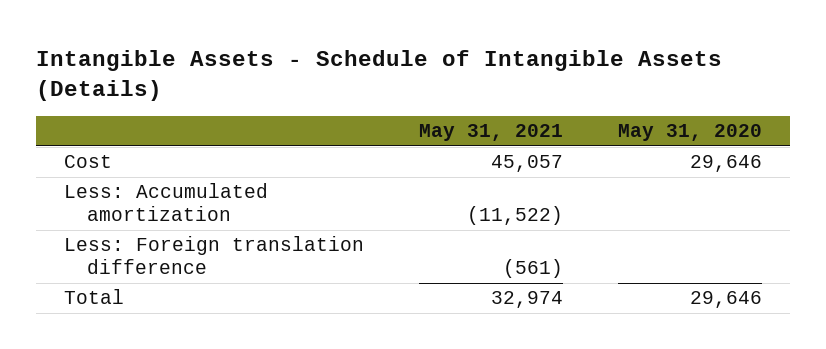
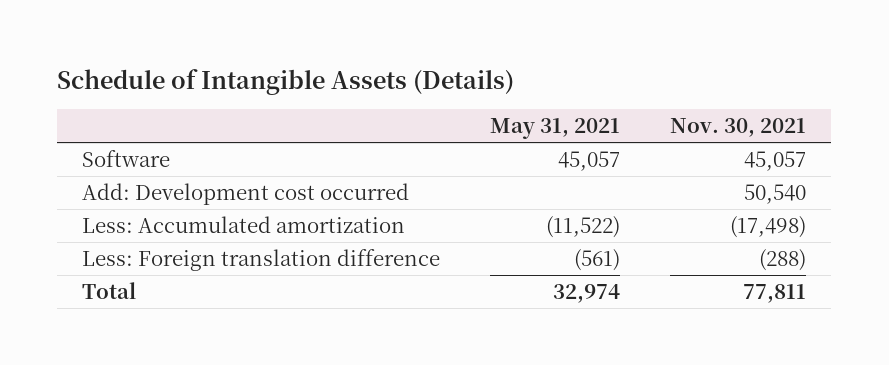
- Intangible Assets - Schedule of Intangible Assets (Details)
+ Schedule of Intangible Assets (Details)
- | May 31, 2021 | May 31, 2020
+ | May 31, 2021 | Nov. 30, 2021
- Cost | 45,057 | 29,646
+ Software | 45,057 | 45,057
+ Add: Development cost occurred | | 50,540

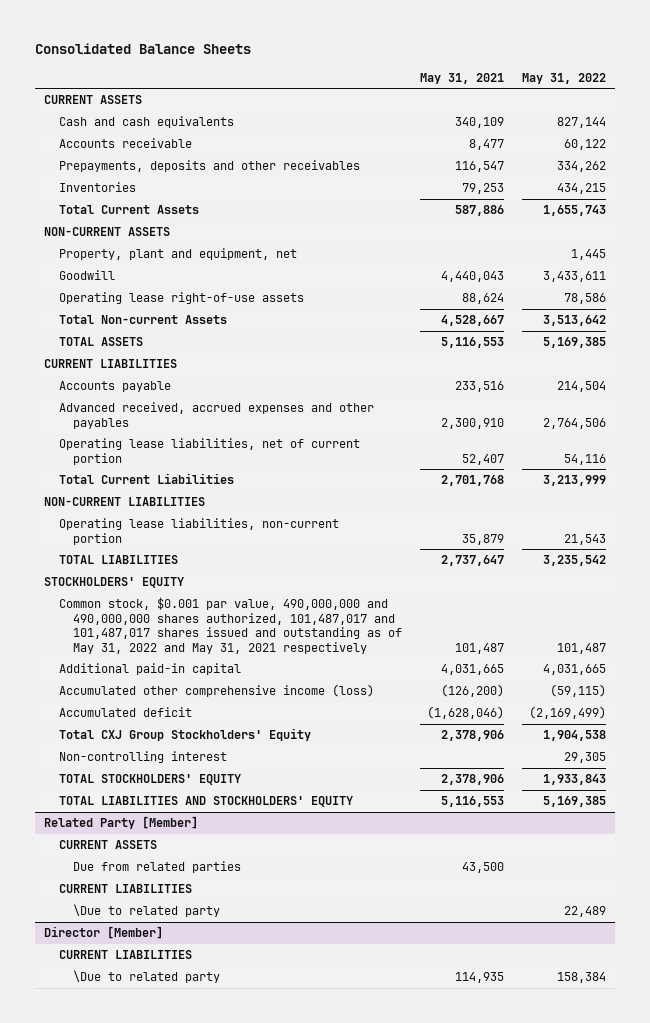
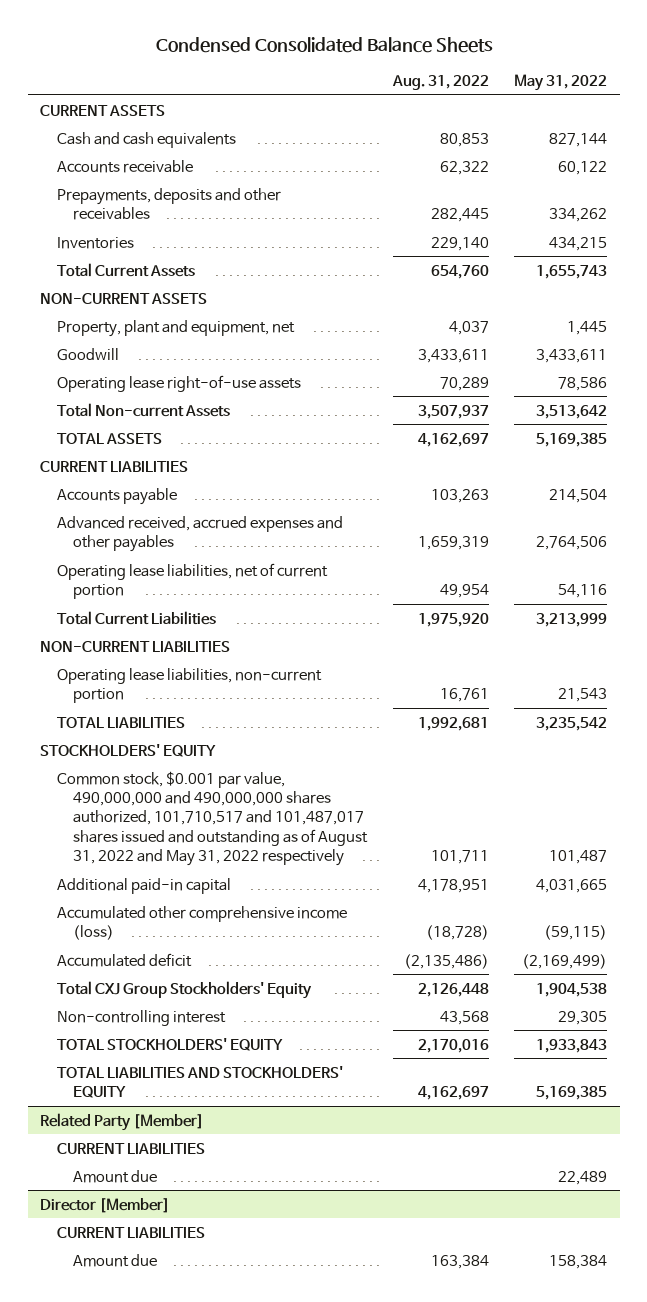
- Consolidated Balance Sheets
+ Condensed Consolidated Balance Sheets
- | May 31, 2021 | May 31, 2022
+ | Aug. 31, 2022 | May 31, 2022
- Common stock, $0.001 par value, 490,000,000 and 490,000,000 shares authorized, 101,487,017 and 101,487,017 shares issued and outstanding as of May 31, 2022 and May 31, 2021 respectively | 101,487 | 101,487
+ Common stock, $0.001 par value, 490,000,000 and 490,000,000 shares authorized, 101,710,517 and 101,487,017 shares issued and outstanding as of August 31, 2022 and May 31, 2022 respectively | 101,711 | 101,487
@ Related Party [Member]
- CURRENT ASSETS
- Due from related parties | 43,500 |
- \Due to related party | | 22,489
+ Amount due | | 22,489
@ Director [Member]
- \Due to related party | 114,935 | 158,384
+ Amount due | 163,384 | 158,384

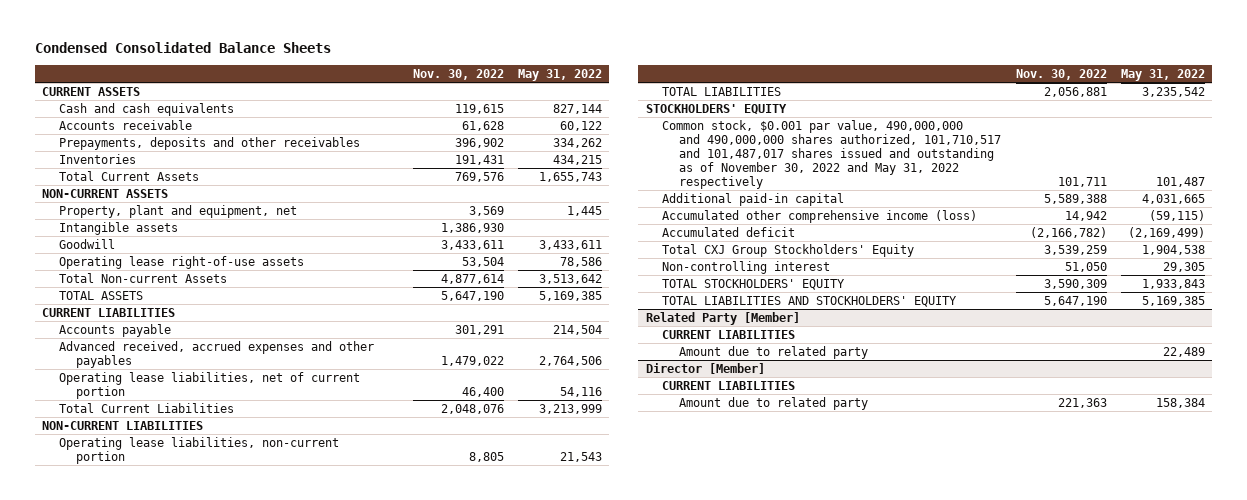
- | Aug. 31, 2022 | May 31, 2022
+ | Nov. 30, 2022 | May 31, 2022
+ Intangible assets | 1,386,930 |
- Common stock, $0.001 par value, 490,000,000 and 490,000,000 shares authorized, 101,710,517 and 101,487,017 shares issued and outstanding as of August 31, 2022 and May 31, 2022 respectively | 101,711 | 101,487
+ Common stock, $0.001 par value, 490,000,000 and 490,000,000 shares authorized, 101,710,517 and 101,487,017 shares issued and outstanding as of November 30, 2022 and May 31, 2022 respectively | 101,711 | 101,487
@ Related Party [Member]
- Amount due | | 22,489
+ Amount due to related party | | 22,489
@ Director [Member]
- Amount due | 163,384 | 158,384
+ Amount due to related party | 221,363 | 158,384

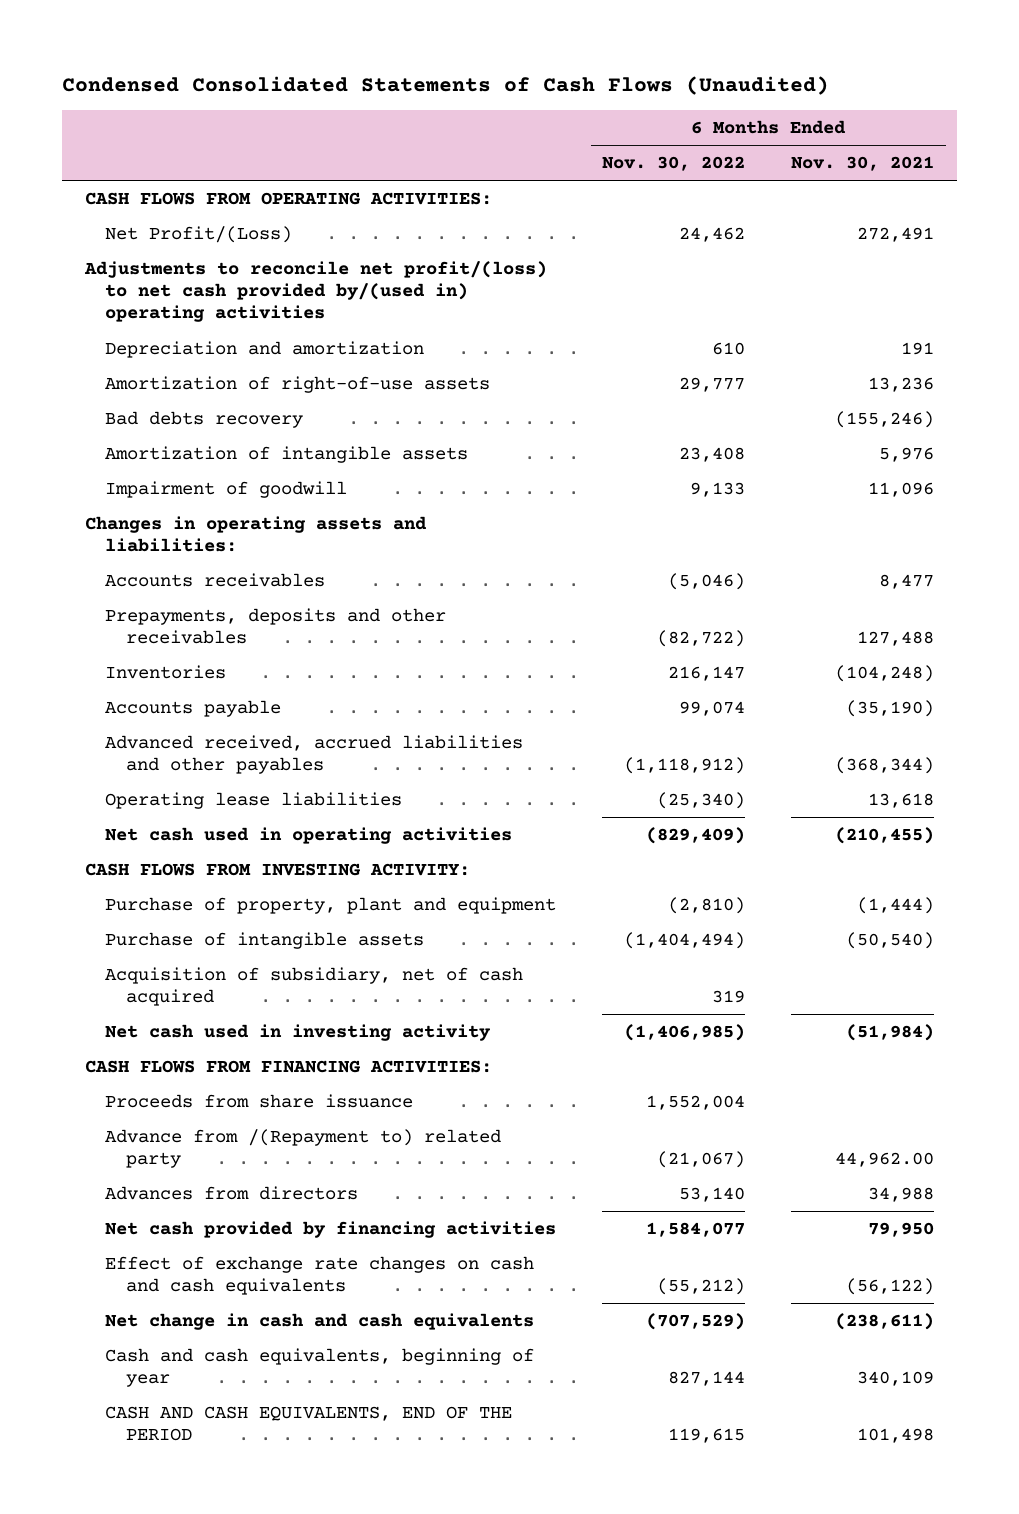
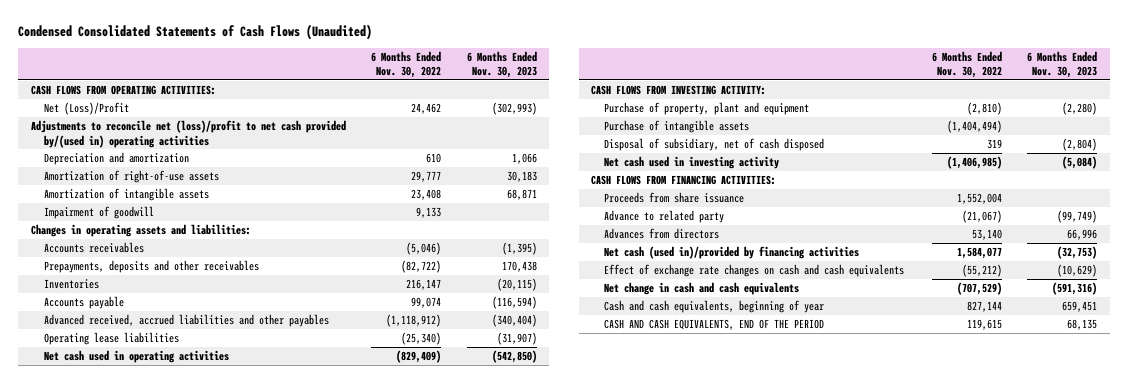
- | 6 Months Ended Nov. 30, 2022 | 6 Months Ended Nov. 30, 2021
+ | 6 Months Ended Nov. 30, 2022 | 6 Months Ended Nov. 30, 2023
- Net Profit/(Loss) | 24,462 | 272,491
- Adjustments to reconcile net profit/(loss) to net cash provided by/(used in) operating activities
+ Net (Loss)/Profit | 24,462 | (302,993)
+ Adjustments to reconcile net (loss)/profit to net cash provided by/(used in) operating activities
- Bad debts recovery | | (155,246)
- Acquisition of subsidiary, net of cash acquired | 319 |
+ Disposal of subsidiary, net of cash disposed | 319 | (2,804)
- Advance from /(Repayment to) related party | (21,067) | 44,962.00
+ Advance to related party | (21,067) | (99,749)
- Net cash provided by financing activities | 1,584,077 | 79,950
+ Net cash (used in)/provided by financing activities | 1,584,077 | (32,753)

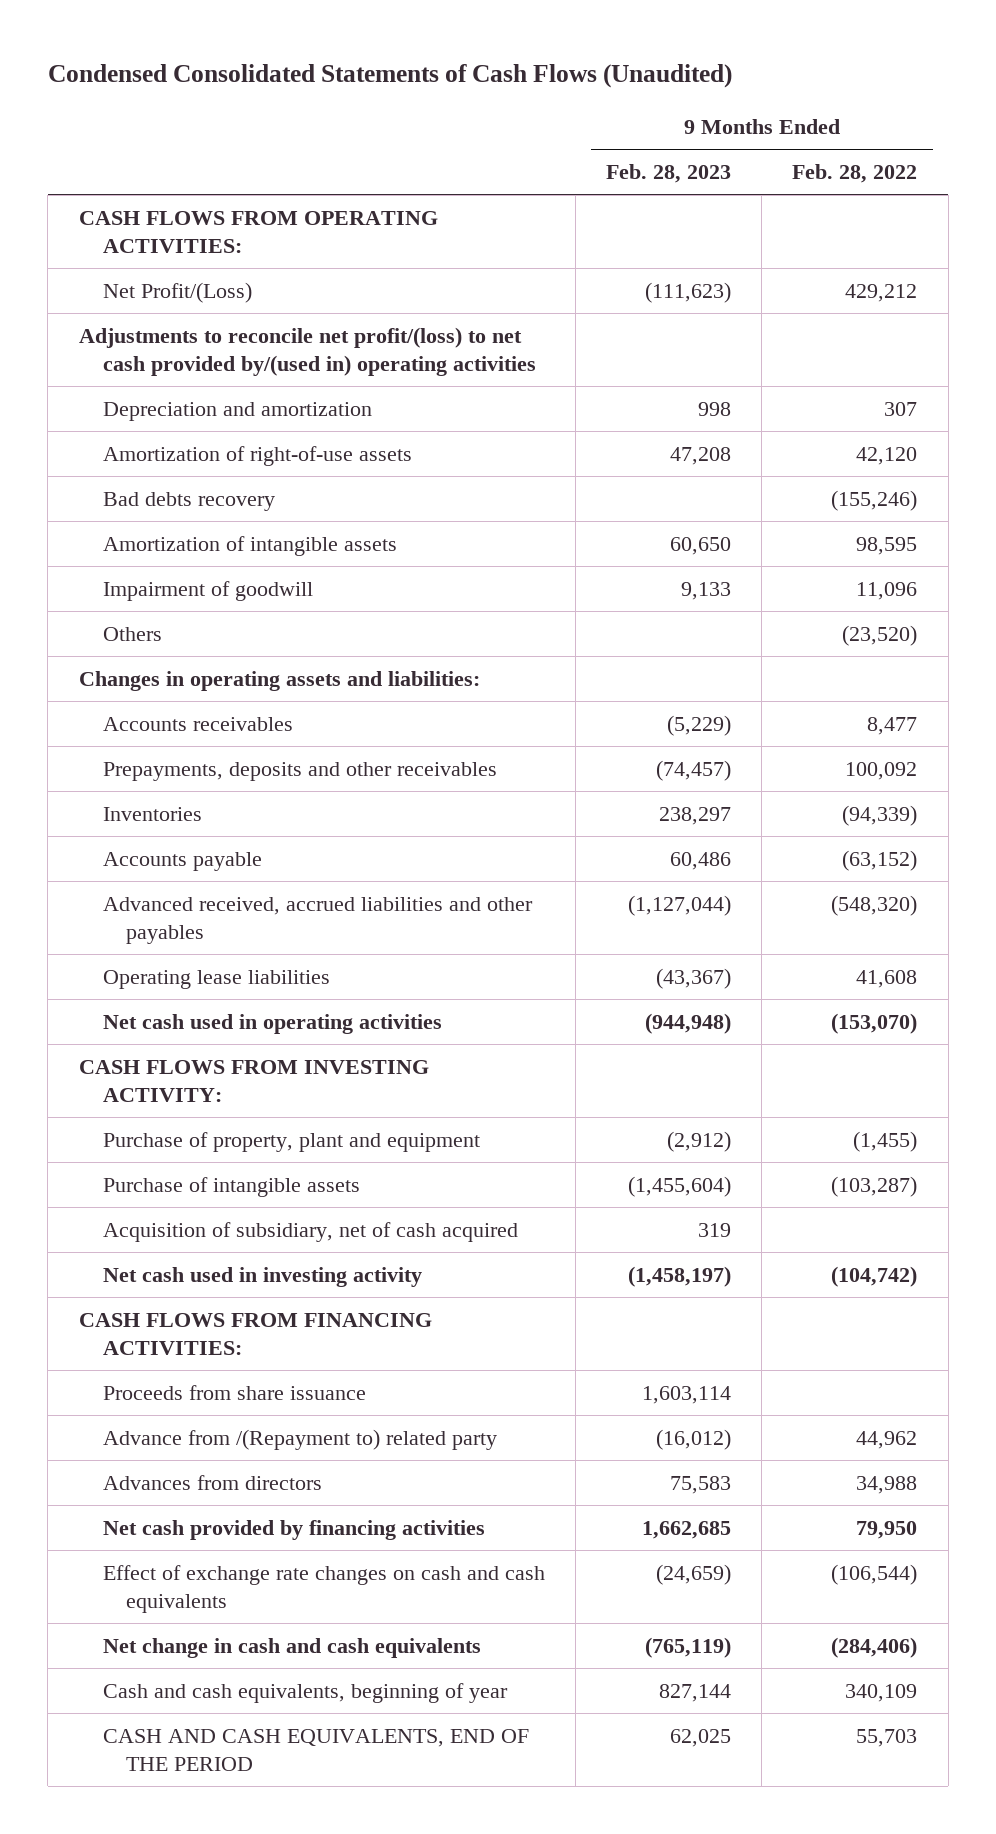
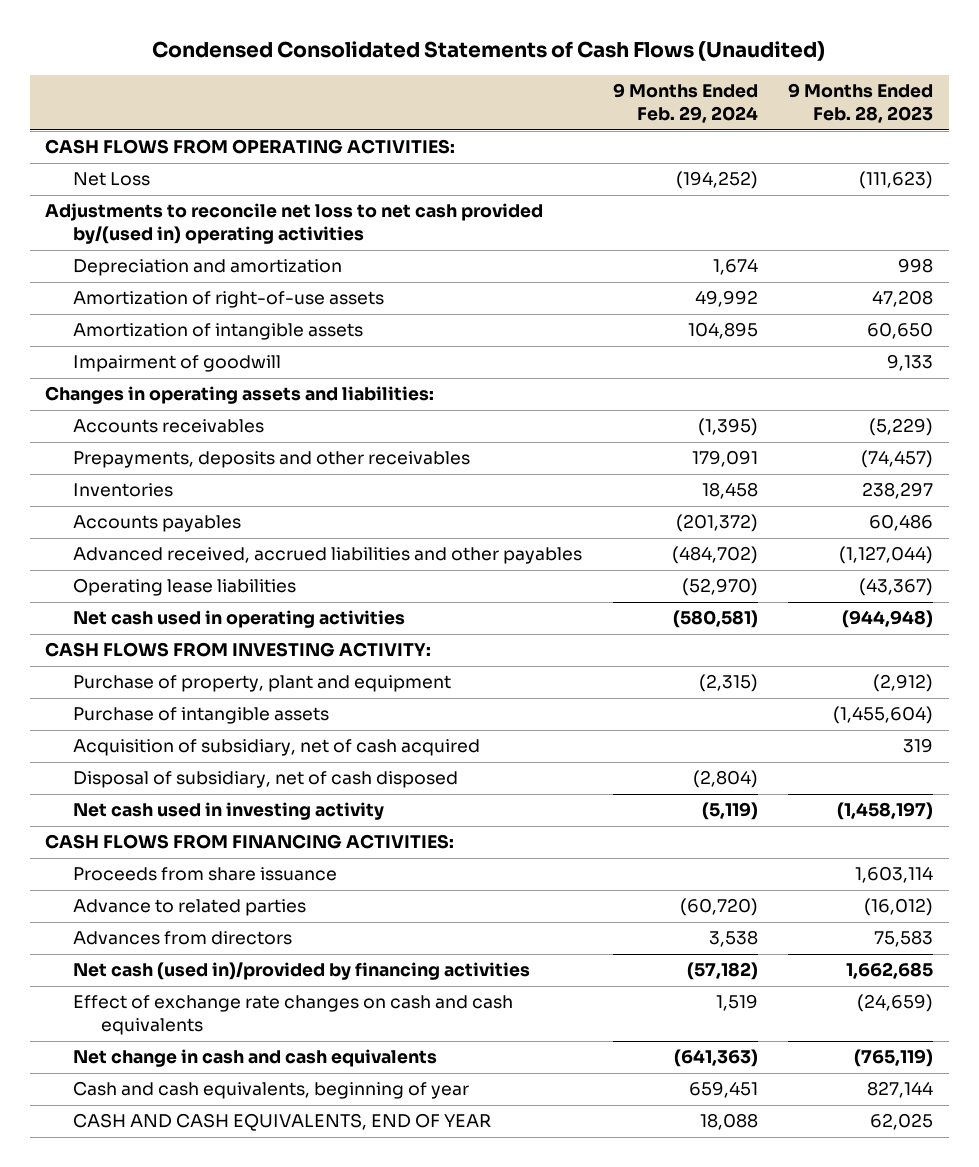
- | 9 Months Ended Feb. 28, 2023 | 9 Months Ended Feb. 28, 2022
+ | 9 Months Ended Feb. 29, 2024 | 9 Months Ended Feb. 28, 2023
- Net Profit/(Loss) | (111,623) | 429,212
- Adjustments to reconcile net profit/(loss) to net cash provided by/(used in) operating activities
+ Net Loss | (194,252) | (111,623)
+ Adjustments to reconcile net loss to net cash provided by/(used in) operating activities
- Bad debts recovery | | (155,246)
- Others | | (23,520)
- Accounts payable | 60,486 | (63,152)
+ Accounts payables | (201,372) | 60,486
+ Disposal of subsidiary, net of cash disposed | (2,804) |
- Advance from /(Repayment to) related party | (16,012) | 44,962
+ Advance to related parties | (60,720) | (16,012)
- Net cash provided by financing activities | 1,662,685 | 79,950
+ Net cash (used in)/provided by financing activities | (57,182) | 1,662,685
- CASH AND CASH EQUIVALENTS, END OF THE PERIOD | 62,025 | 55,703
+ CASH AND CASH EQUIVALENTS, END OF YEAR | 18,088 | 62,025

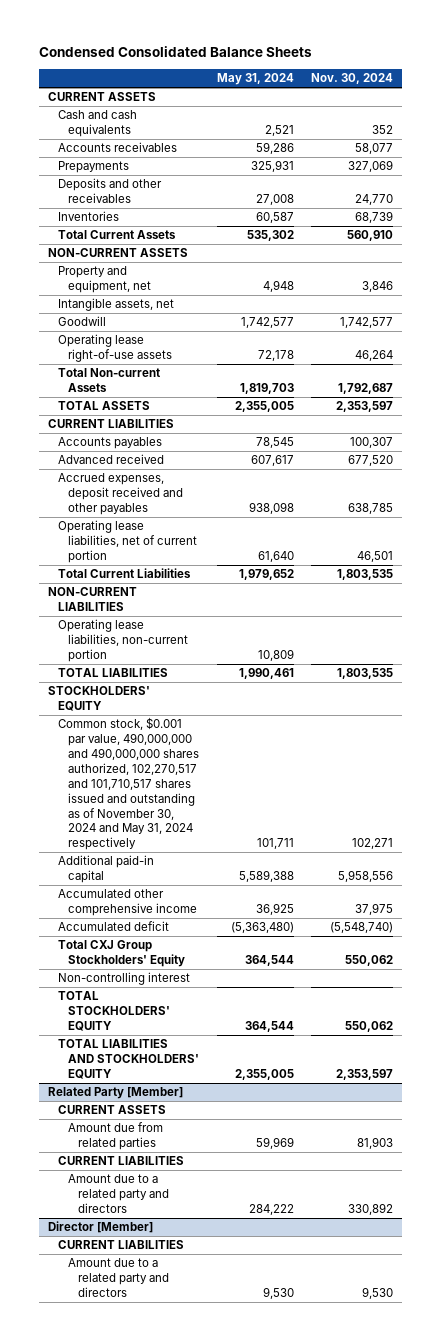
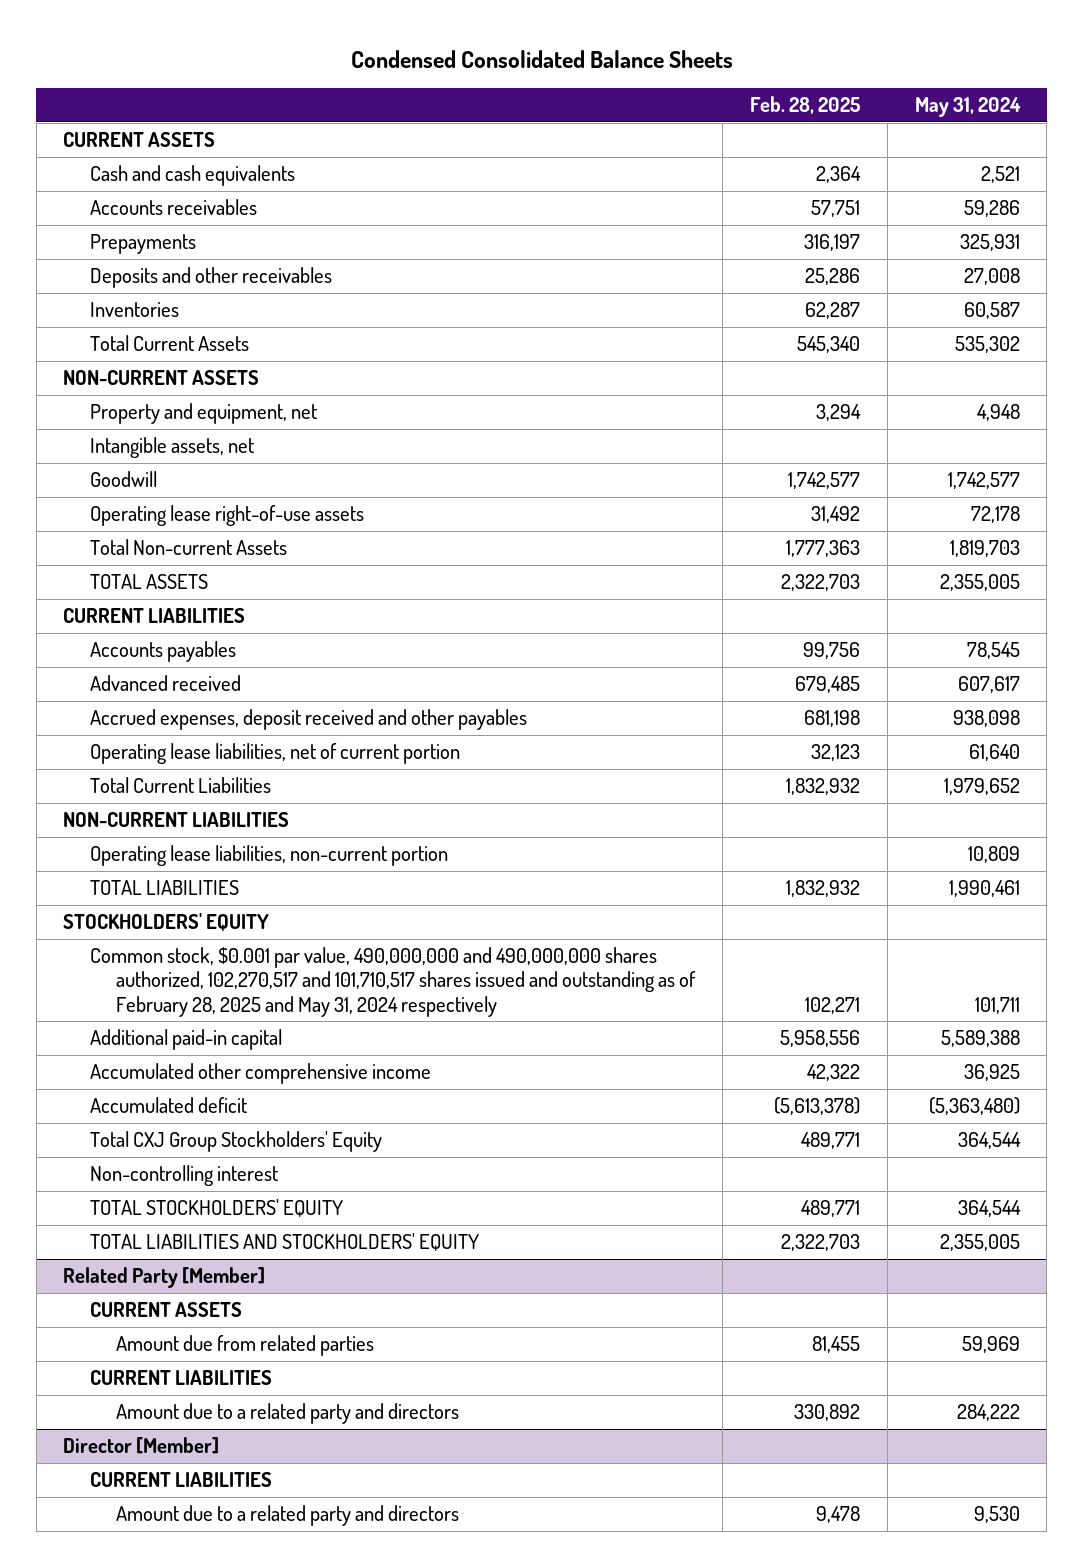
- | May 31, 2024 | Nov. 30, 2024
+ | Feb. 28, 2025 | May 31, 2024
- Common stock, $0.001 par value, 490,000,000 and 490,000,000 shares authorized, 102,270,517 and 101,710,517 shares issued and outstanding as of November 30, 2024 and May 31, 2024 respectively | 101,711 | 102,271
+ Common stock, $0.001 par value, 490,000,000 and 490,000,000 shares authorized, 102,270,517 and 101,710,517 shares issued and outstanding as of February 28, 2025 and May 31, 2024 respectively | 102,271 | 101,711

